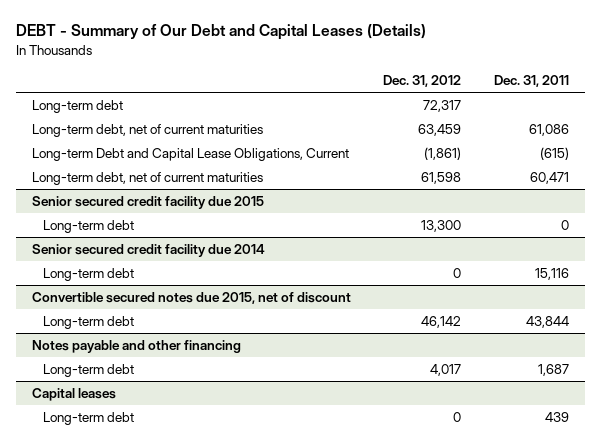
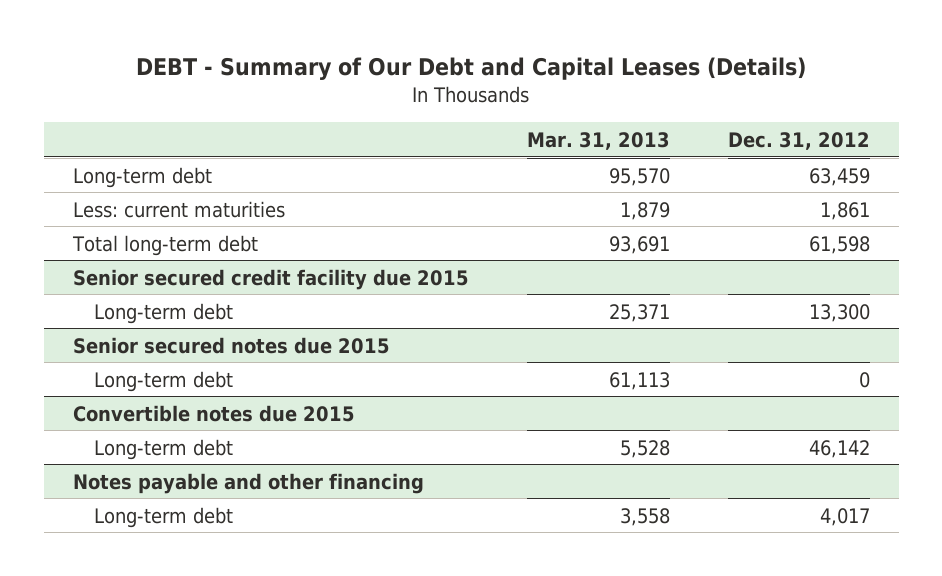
- | Dec. 31, 2012 | Dec. 31, 2011
+ | Mar. 31, 2013 | Dec. 31, 2012
- Long-term debt | 72,317 |
- Long-term debt, net of current maturities | 63,459 | 61,086
- Long-term Debt and Capital Lease Obligations, Current | (1,861) | (615)
- Long-term debt, net of current maturities | 61,598 | 60,471
+ Long-term debt | 95,570 | 63,459
+ Less: current maturities | 1,879 | 1,861
+ Total long-term debt | 93,691 | 61,598
- Senior secured credit facility due 2014
+ Senior secured notes due 2015
- Convertible secured notes due 2015, net of discount
+ Convertible notes due 2015
- Capital leases
- Long-term debt | 0 | 439

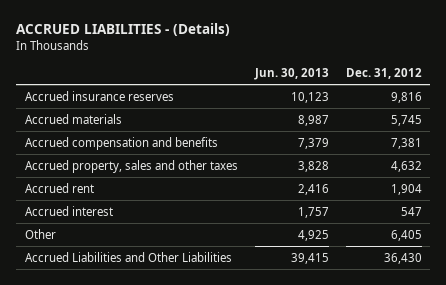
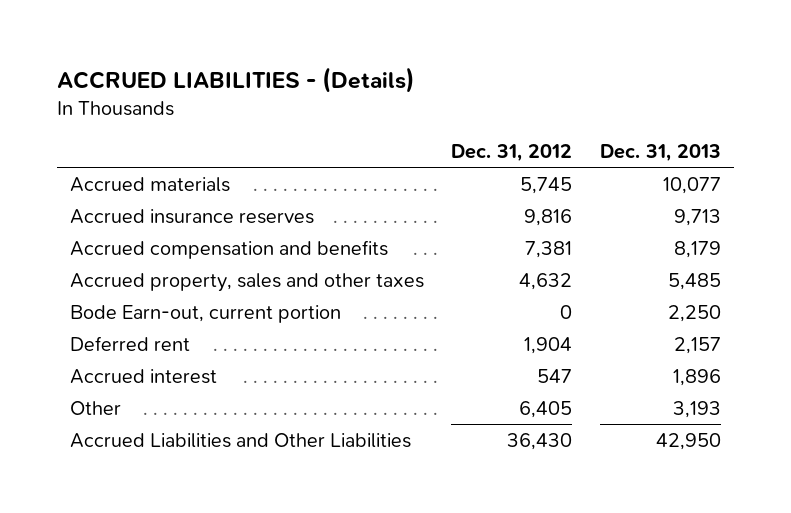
- | Jun. 30, 2013 | Dec. 31, 2012
+ | Dec. 31, 2012 | Dec. 31, 2013
moved down: Accrued insurance reserves | 9,816 | 9,713
- Accrued rent | 2,416 | 1,904
+ Bode Earn-out, current portion | 0 | 2,250
+ Deferred rent | 1,904 | 2,157

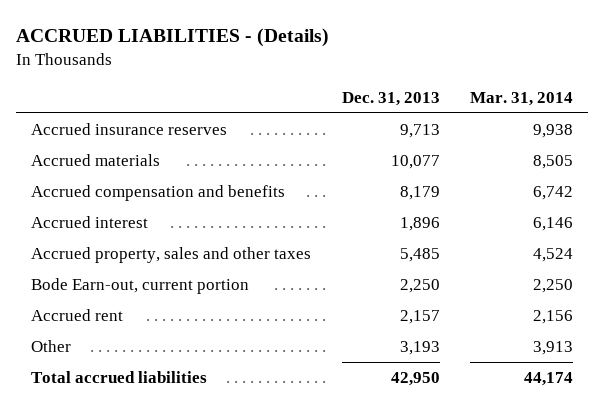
- | Dec. 31, 2012 | Dec. 31, 2013
+ | Dec. 31, 2013 | Mar. 31, 2014
moved down: Accrued materials | 10,077 | 8,505
moved up: Accrued interest | 1,896 | 6,146
- Deferred rent | 1,904 | 2,157
+ Accrued rent | 2,157 | 2,156
- Accrued Liabilities and Other Liabilities | 36,430 | 42,950
+ Total accrued liabilities | 42,950 | 44,174

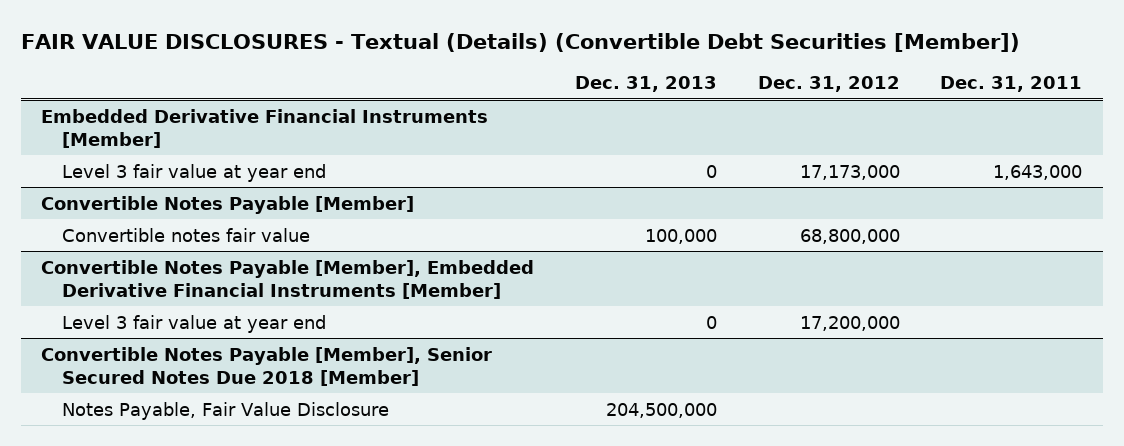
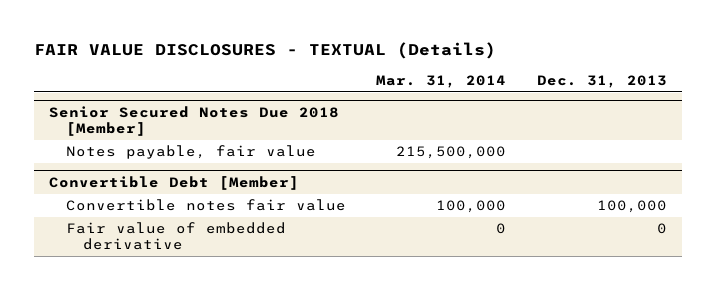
- FAIR VALUE DISCLOSURES - Textual (Details) (Convertible Debt Securities [Member])
+ FAIR VALUE DISCLOSURES - TEXTUAL (Details)
- | Dec. 31, 2013 | Dec. 31, 2012 | Dec. 31, 2011
+ | Mar. 31, 2014 | Dec. 31, 2013
- Embedded Derivative Financial Instruments [Member]
- Level 3 fair value at year end | 0 | 17,173,000 | 1,643,000
- Convertible Notes Payable [Member]
+ Senior Secured Notes Due 2018 [Member]
+ Notes payable, fair value | 215,500,000 |
+ Convertible Debt [Member]
- Convertible Notes Payable [Member], Embedded Derivative Financial Instruments [Member]
- Level 3 fair value at year end | 0 | 17,200,000 |
- Convertible Notes Payable [Member], Senior Secured Notes Due 2018 [Member]
- Notes Payable, Fair Value Disclosure | 204,500,000 | |
+ Fair value of embedded derivative | 0 | 0

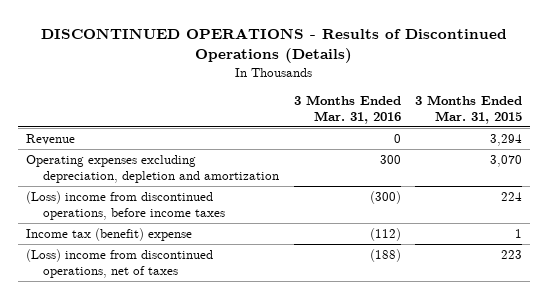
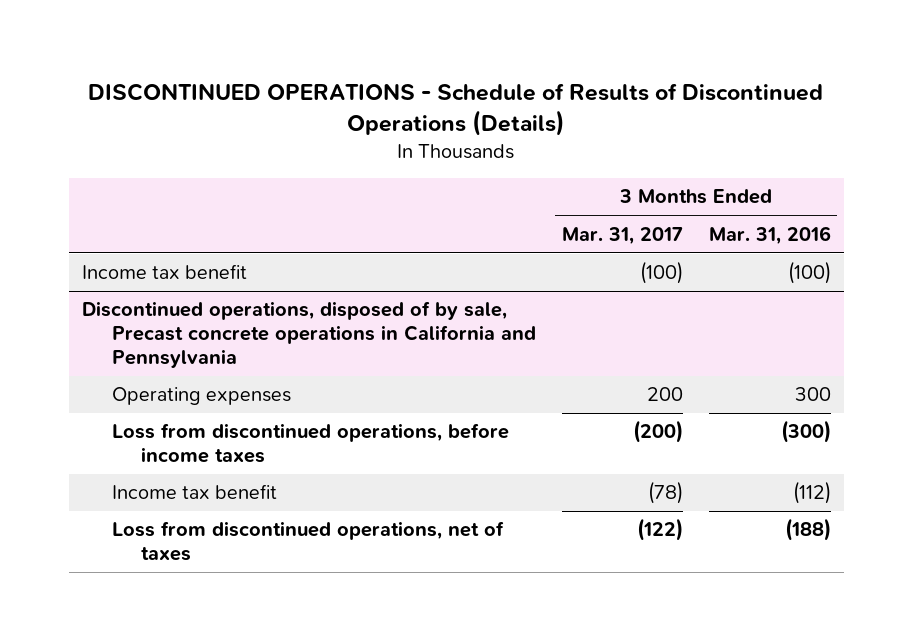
- DISCONTINUED OPERATIONS - Results of Discontinued Operations (Details)
+ DISCONTINUED OPERATIONS - Schedule of Results of Discontinued Operations (Details)
- | 3 Months Ended Mar. 31, 2016 | 3 Months Ended Mar. 31, 2015
+ | 3 Months Ended Mar. 31, 2017 | 3 Months Ended Mar. 31, 2016
- Revenue | 0 | 3,294
- Operating expenses excluding depreciation, depletion and amortization | 300 | 3,070
- (Loss) income from discontinued operations, before income taxes | (300) | 224
- Income tax (benefit) expense | (112) | 1
- (Loss) income from discontinued operations, net of taxes | (188) | 223
+ Income tax benefit | (100) | (100)
+ Discontinued operations, disposed of by sale, Precast concrete operations in California and Pennsylvania
+ Operating expenses | 200 | 300
+ Loss from discontinued operations, before income taxes | (200) | (300)
+ Income tax benefit | (78) | (112)
+ Loss from discontinued operations, net of taxes | (122) | (188)

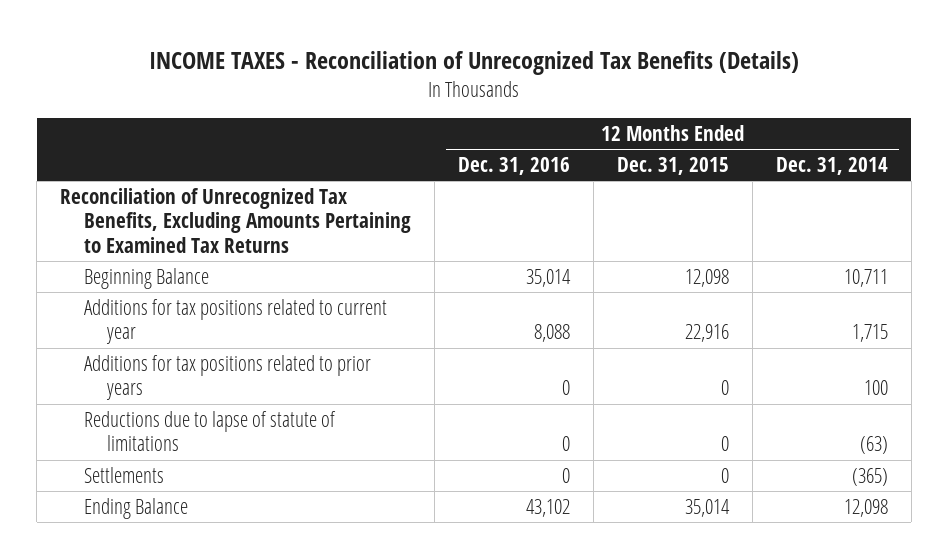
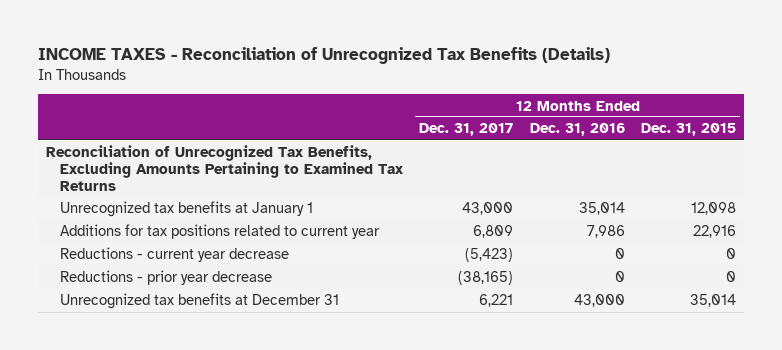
- | 12 Months Ended Dec. 31, 2016 | 12 Months Ended Dec. 31, 2015 | 12 Months Ended Dec. 31, 2014
+ | 12 Months Ended Dec. 31, 2017 | 12 Months Ended Dec. 31, 2016 | 12 Months Ended Dec. 31, 2015
- Beginning Balance | 35,014 | 12,098 | 10,711
- Additions for tax positions related to current year | 8,088 | 22,916 | 1,715
- Additions for tax positions related to prior years | 0 | 0 | 100
- Reductions due to lapse of statute of limitations | 0 | 0 | (63)
- Settlements | 0 | 0 | (365)
- Ending Balance | 43,102 | 35,014 | 12,098
+ Unrecognized tax benefits at January 1 | 43,000 | 35,014 | 12,098
+ Additions for tax positions related to current year | 6,809 | 7,986 | 22,916
+ Reductions - current year decrease | (5,423) | 0 | 0
+ Reductions - prior year decrease | (38,165) | 0 | 0
+ Unrecognized tax benefits at December 31 | 6,221 | 43,000 | 35,014

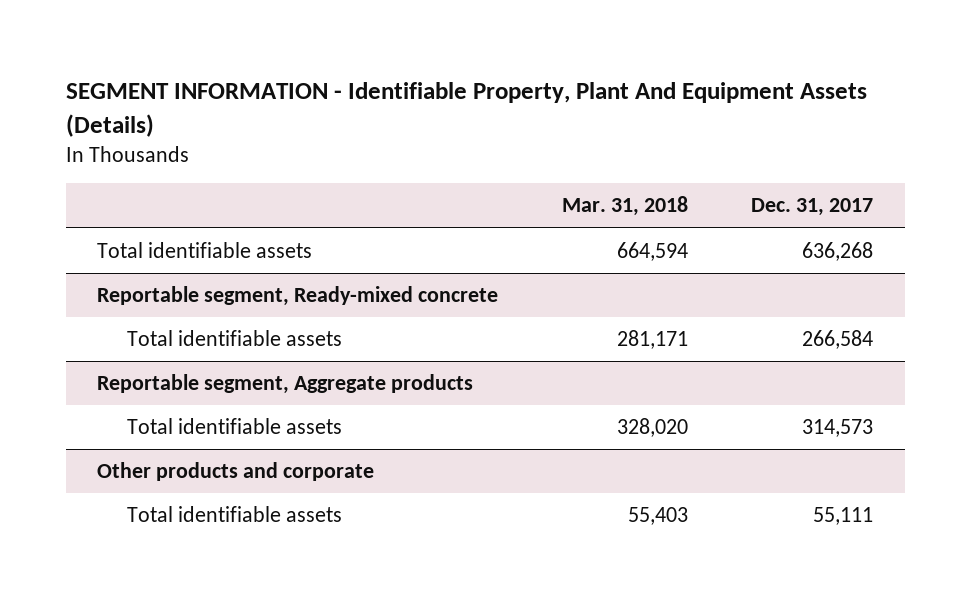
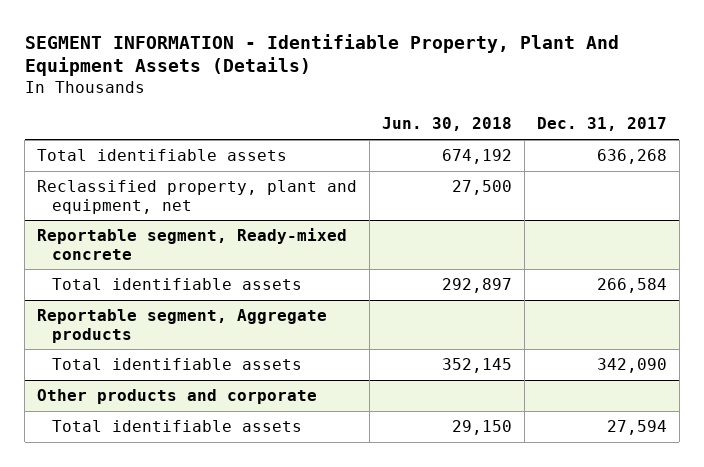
- | Mar. 31, 2018 | Dec. 31, 2017
+ | Jun. 30, 2018 | Dec. 31, 2017
+ Reclassified property, plant and equipment, net | 27,500 |
@ Reportable segment, Aggregate products
- Total identifiable assets | 328,020 | 314,573
+ Total identifiable assets | 352,145 | 342,090
@ Other products and corporate
- Total identifiable assets | 55,403 | 55,111
+ Total identifiable assets | 29,150 | 27,594

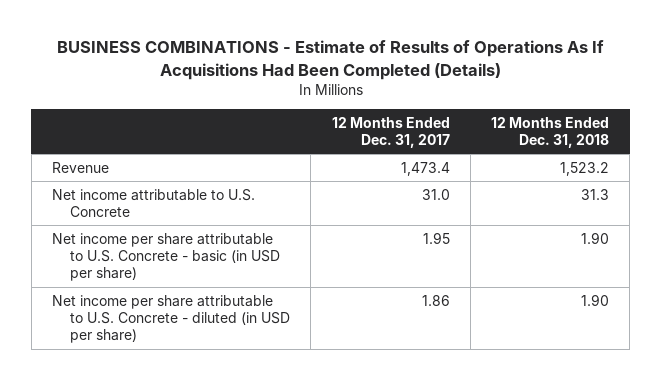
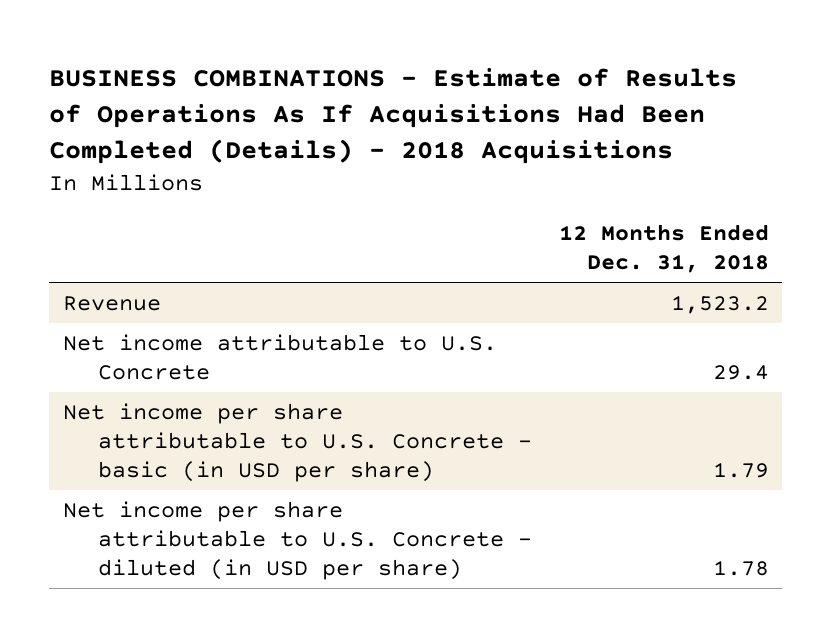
- BUSINESS COMBINATIONS - Estimate of Results of Operations As If Acquisitions Had Been Completed (Details)
+ BUSINESS COMBINATIONS - Estimate of Results of Operations As If Acquisitions Had Been Completed (Details) - 2018 Acquisitions
- | 12 Months Ended Dec. 31, 2017 | 12 Months Ended Dec. 31, 2018
+ | 12 Months Ended Dec. 31, 2018
- Net income attributable to U.S. Concrete | 31.0 | 31.3
- Net income per share attributable to U.S. Concrete - basic (in USD per share) | 1.95 | 1.90
- Net income per share attributable to U.S. Concrete - diluted (in USD per share) | 1.86 | 1.90
+ Net income attributable to U.S. Concrete | 29.4
+ Net income per share attributable to U.S. Concrete - basic (in USD per share) | 1.79
+ Net income per share attributable to U.S. Concrete - diluted (in USD per share) | 1.78

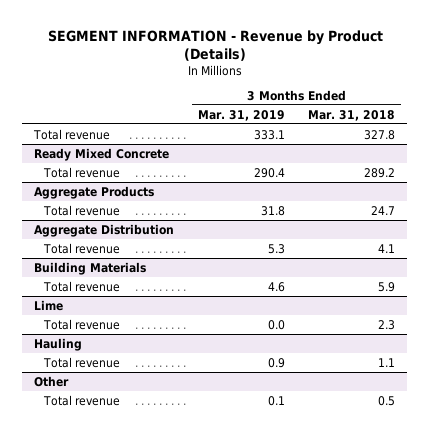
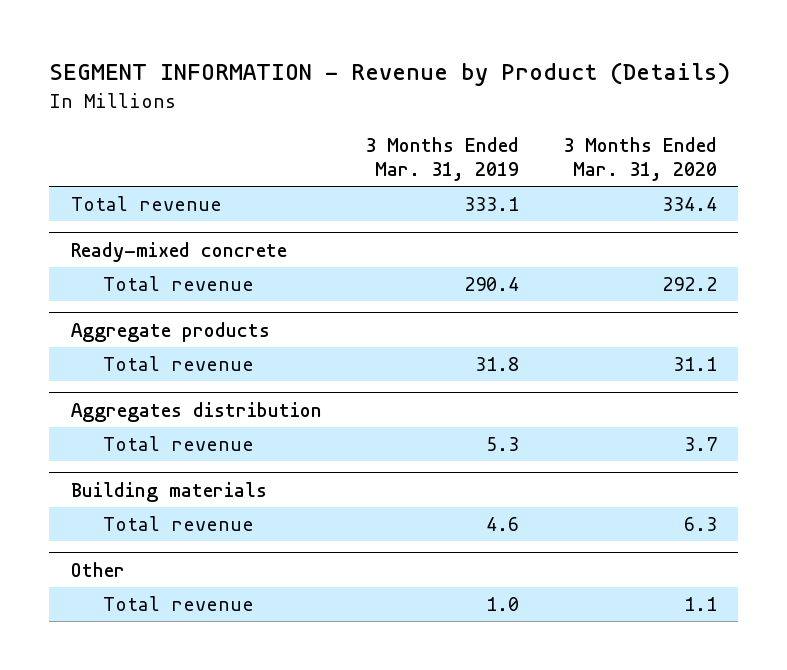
- | 3 Months Ended Mar. 31, 2019 | 3 Months Ended Mar. 31, 2018
+ | 3 Months Ended Mar. 31, 2019 | 3 Months Ended Mar. 31, 2020
- Ready Mixed Concrete
+ Ready-mixed concrete
- Aggregate Products
+ Aggregate products
- Aggregate Distribution
+ Aggregates distribution
- Building Materials
+ Building materials
- Lime
- Total revenue | 0.0 | 2.3
- Hauling
- Total revenue | 0.9 | 1.1
@ Other
- Total revenue | 0.1 | 0.5
+ Total revenue | 1.0 | 1.1

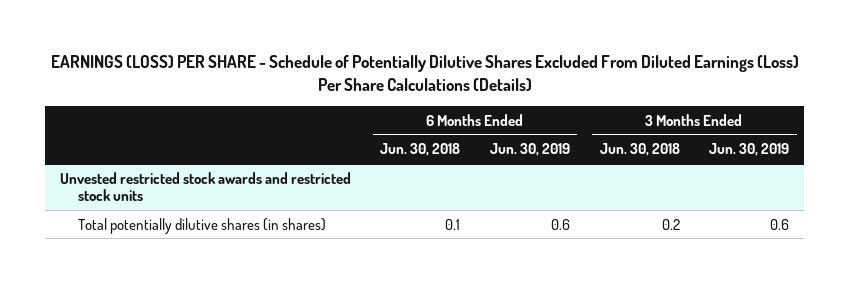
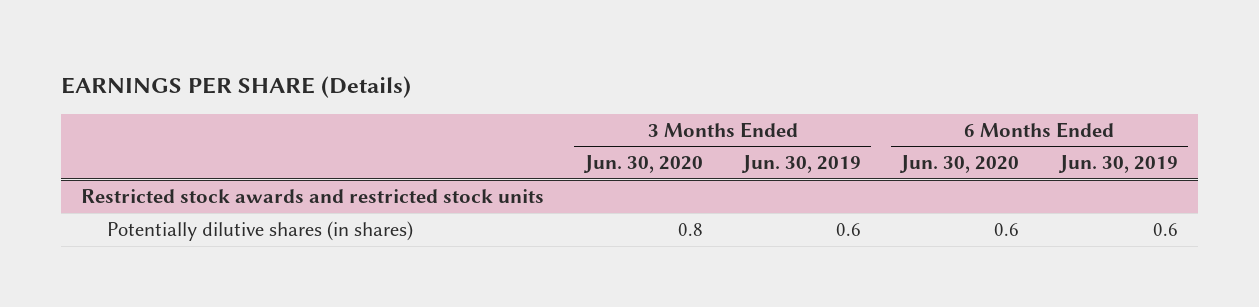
- EARNINGS (LOSS) PER SHARE - Schedule of Potentially Dilutive Shares Excluded From Diluted Earnings (Loss) Per Share Calculations (Details)
+ EARNINGS PER SHARE (Details)
- | 6 Months Ended Jun. 30, 2018 | 6 Months Ended Jun. 30, 2019 | 3 Months Ended Jun. 30, 2018 | 3 Months Ended Jun. 30, 2019
+ | 3 Months Ended Jun. 30, 2020 | 3 Months Ended Jun. 30, 2019 | 6 Months Ended Jun. 30, 2020 | 6 Months Ended Jun. 30, 2019
- Unvested restricted stock awards and restricted stock units
- Total potentially dilutive shares (in shares) | 0.1 | 0.6 | 0.2 | 0.6
+ Restricted stock awards and restricted stock units
+ Potentially dilutive shares (in shares) | 0.8 | 0.6 | 0.6 | 0.6

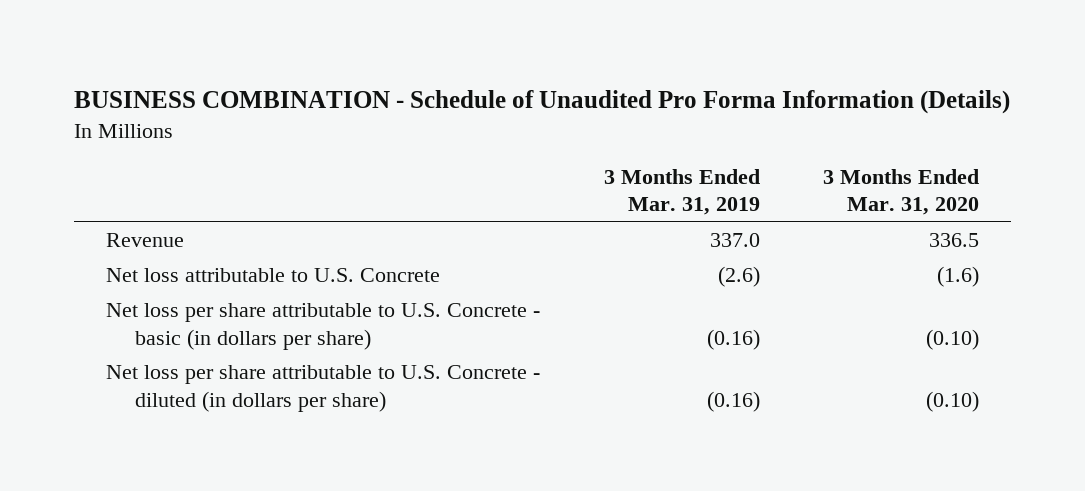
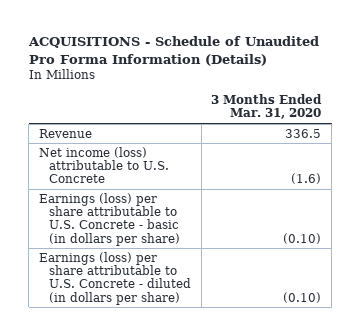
- BUSINESS COMBINATION - Schedule of Unaudited Pro Forma Information (Details)
+ ACQUISITIONS - Schedule of Unaudited Pro Forma Information (Details)
- | 3 Months Ended Mar. 31, 2019 | 3 Months Ended Mar. 31, 2020
+ | 3 Months Ended Mar. 31, 2020
- Net loss attributable to U.S. Concrete | (2.6) | (1.6)
- Net loss per share attributable to U.S. Concrete - basic (in dollars per share) | (0.16) | (0.10)
- Net loss per share attributable to U.S. Concrete - diluted (in dollars per share) | (0.16) | (0.10)
+ Net income (loss) attributable to U.S. Concrete | (1.6)
+ Earnings (loss) per share attributable to U.S. Concrete - basic (in dollars per share) | (0.10)
+ Earnings (loss) per share attributable to U.S. Concrete - diluted (in dollars per share) | (0.10)

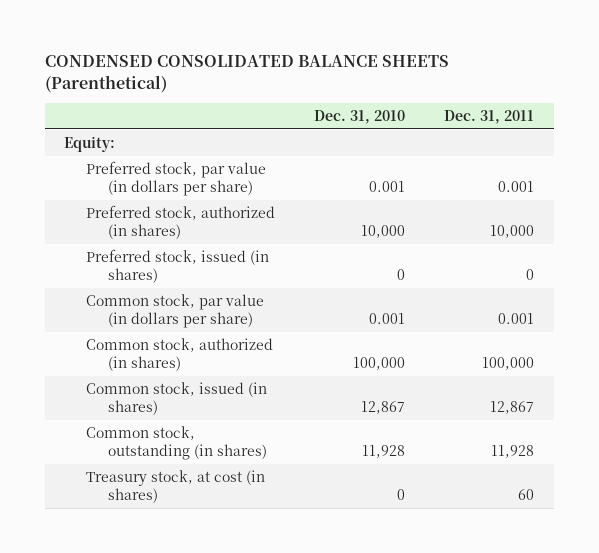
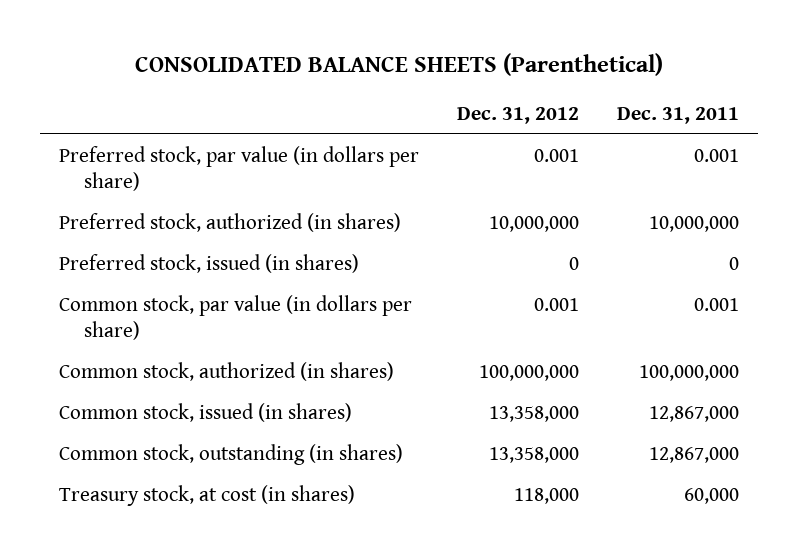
- CONDENSED CONSOLIDATED BALANCE SHEETS (Parenthetical)
+ CONSOLIDATED BALANCE SHEETS (Parenthetical)
- | Dec. 31, 2010 | Dec. 31, 2011
+ | Dec. 31, 2012 | Dec. 31, 2011
- Equity:
- Preferred stock, authorized (in shares) | 10,000 | 10,000
+ Preferred stock, authorized (in shares) | 10,000,000 | 10,000,000
- Common stock, authorized (in shares) | 100,000 | 100,000
- Common stock, issued (in shares) | 12,867 | 12,867
- Common stock, outstanding (in shares) | 11,928 | 11,928
- Treasury stock, at cost (in shares) | 0 | 60
+ Common stock, authorized (in shares) | 100,000,000 | 100,000,000
+ Common stock, issued (in shares) | 13,358,000 | 12,867,000
+ Common stock, outstanding (in shares) | 13,358,000 | 12,867,000
+ Treasury stock, at cost (in shares) | 118,000 | 60,000

